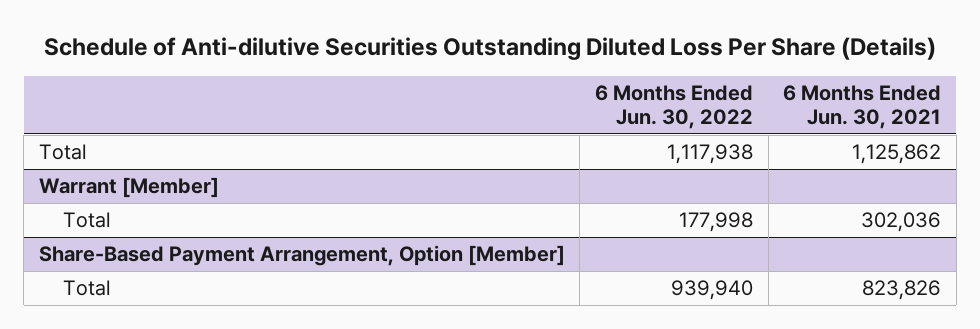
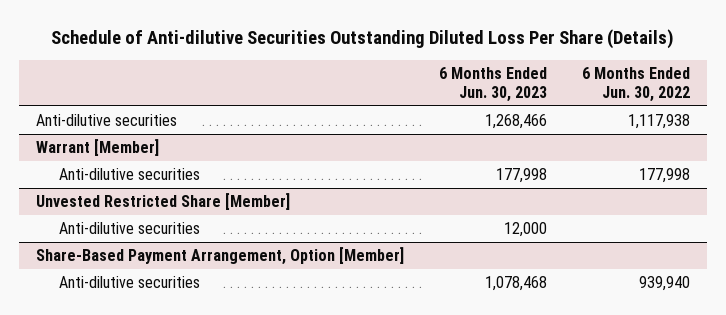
- | 6 Months Ended Jun. 30, 2022 | 6 Months Ended Jun. 30, 2021
+ | 6 Months Ended Jun. 30, 2023 | 6 Months Ended Jun. 30, 2022
- Total | 1,117,938 | 1,125,862
+ Anti-dilutive securities | 1,268,466 | 1,117,938
@ Warrant [Member]
- Total | 177,998 | 302,036
+ Anti-dilutive securities | 177,998 | 177,998
+ Unvested Restricted Share [Member]
+ Anti-dilutive securities | 12,000 |
@ Share-Based Payment Arrangement, Option [Member]
- Total | 939,940 | 823,826
+ Anti-dilutive securities | 1,078,468 | 939,940

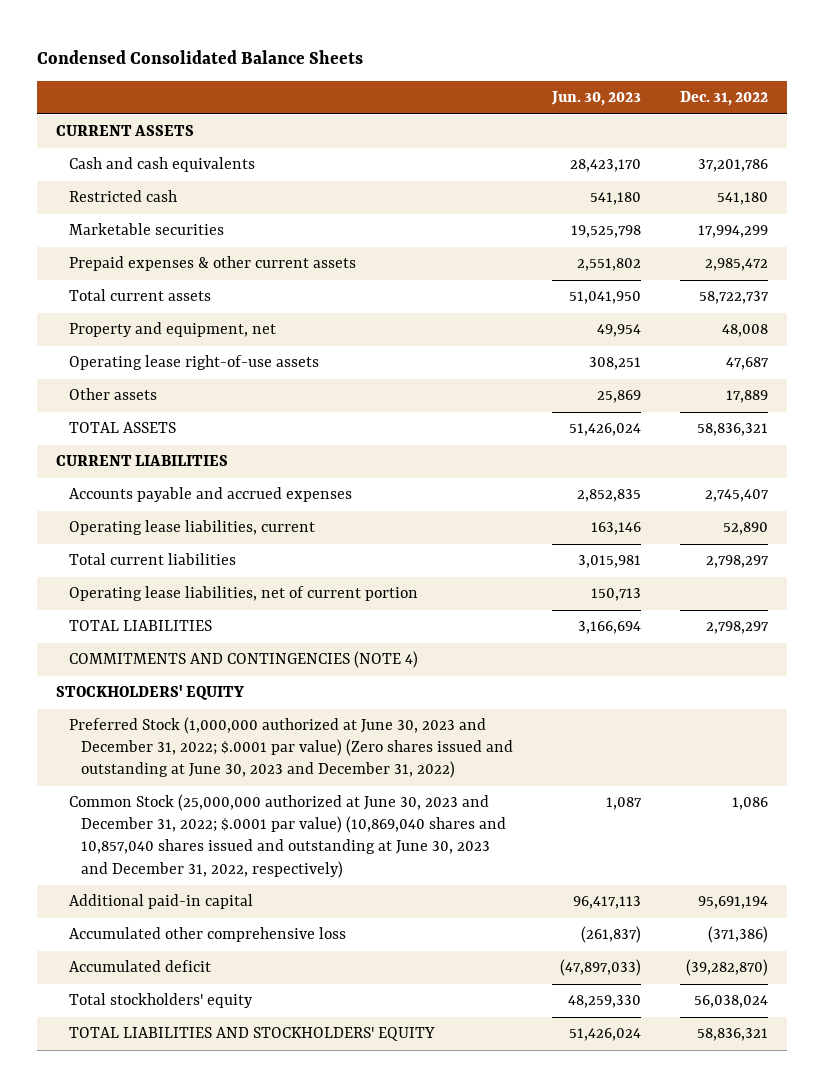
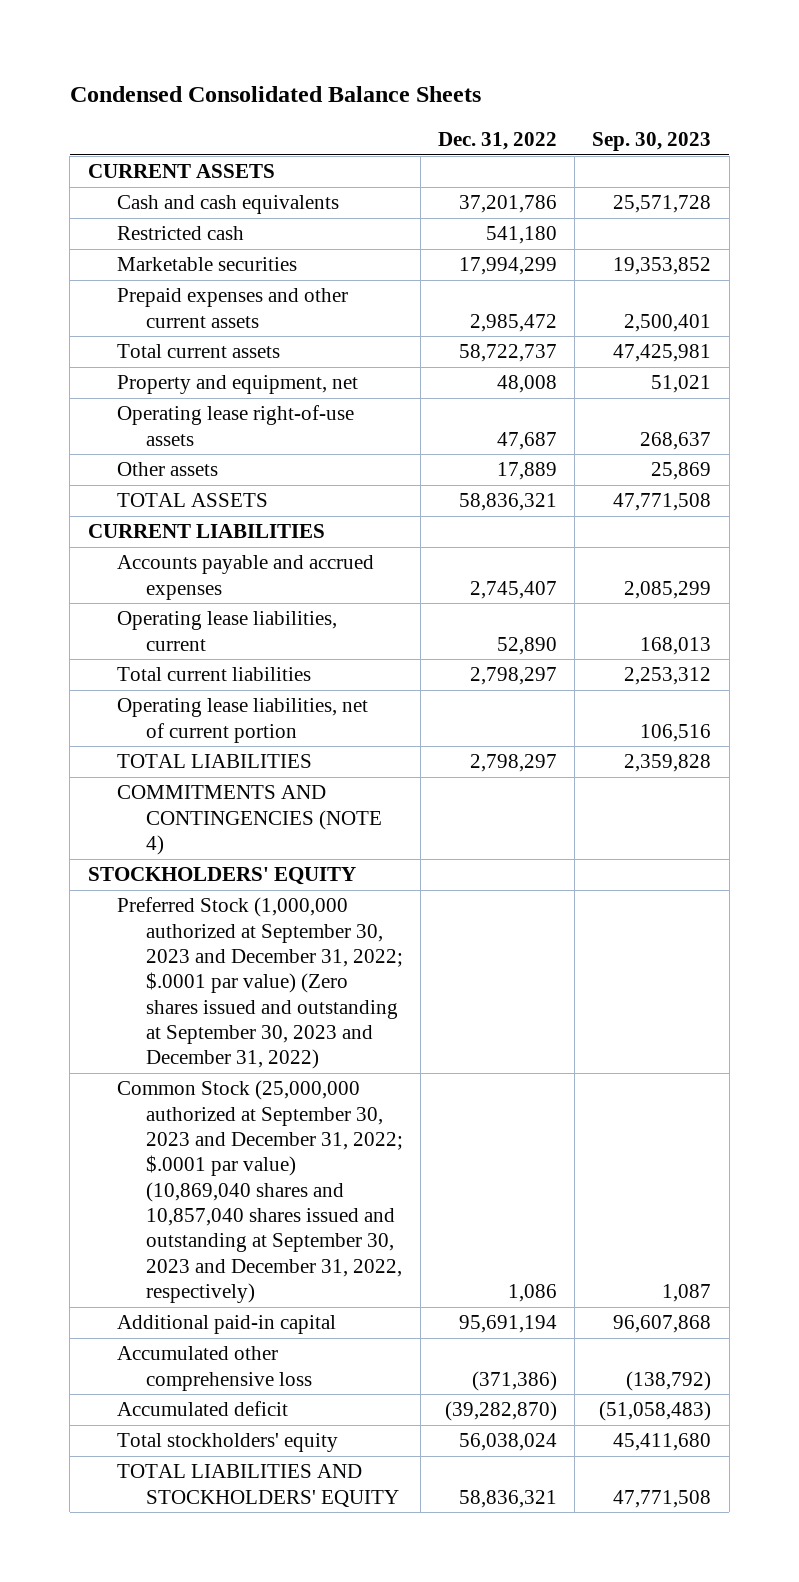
- | Jun. 30, 2023 | Dec. 31, 2022
+ | Dec. 31, 2022 | Sep. 30, 2023
- Prepaid expenses & other current assets | 2,551,802 | 2,985,472
+ Prepaid expenses and other current assets | 2,985,472 | 2,500,401
- Preferred Stock (1,000,000 authorized at June 30, 2023 and December 31, 2022; $.0001 par value) (Zero shares issued and outstanding at June 30, 2023 and December 31, 2022)
- Common Stock (25,000,000 authorized at June 30, 2023 and December 31, 2022; $.0001 par value) (10,869,040 shares and 10,857,040 shares issued and outstanding at June 30, 2023 and December 31, 2022, respectively) | 1,087 | 1,086
+ Preferred Stock (1,000,000 authorized at September 30, 2023 and December 31, 2022; $.0001 par value) (Zero shares issued and outstanding at September 30, 2023 and December 31, 2022)
+ Common Stock (25,000,000 authorized at September 30, 2023 and December 31, 2022; $.0001 par value) (10,869,040 shares and 10,857,040 shares issued and outstanding at September 30, 2023 and December 31, 2022, respectively) | 1,086 | 1,087

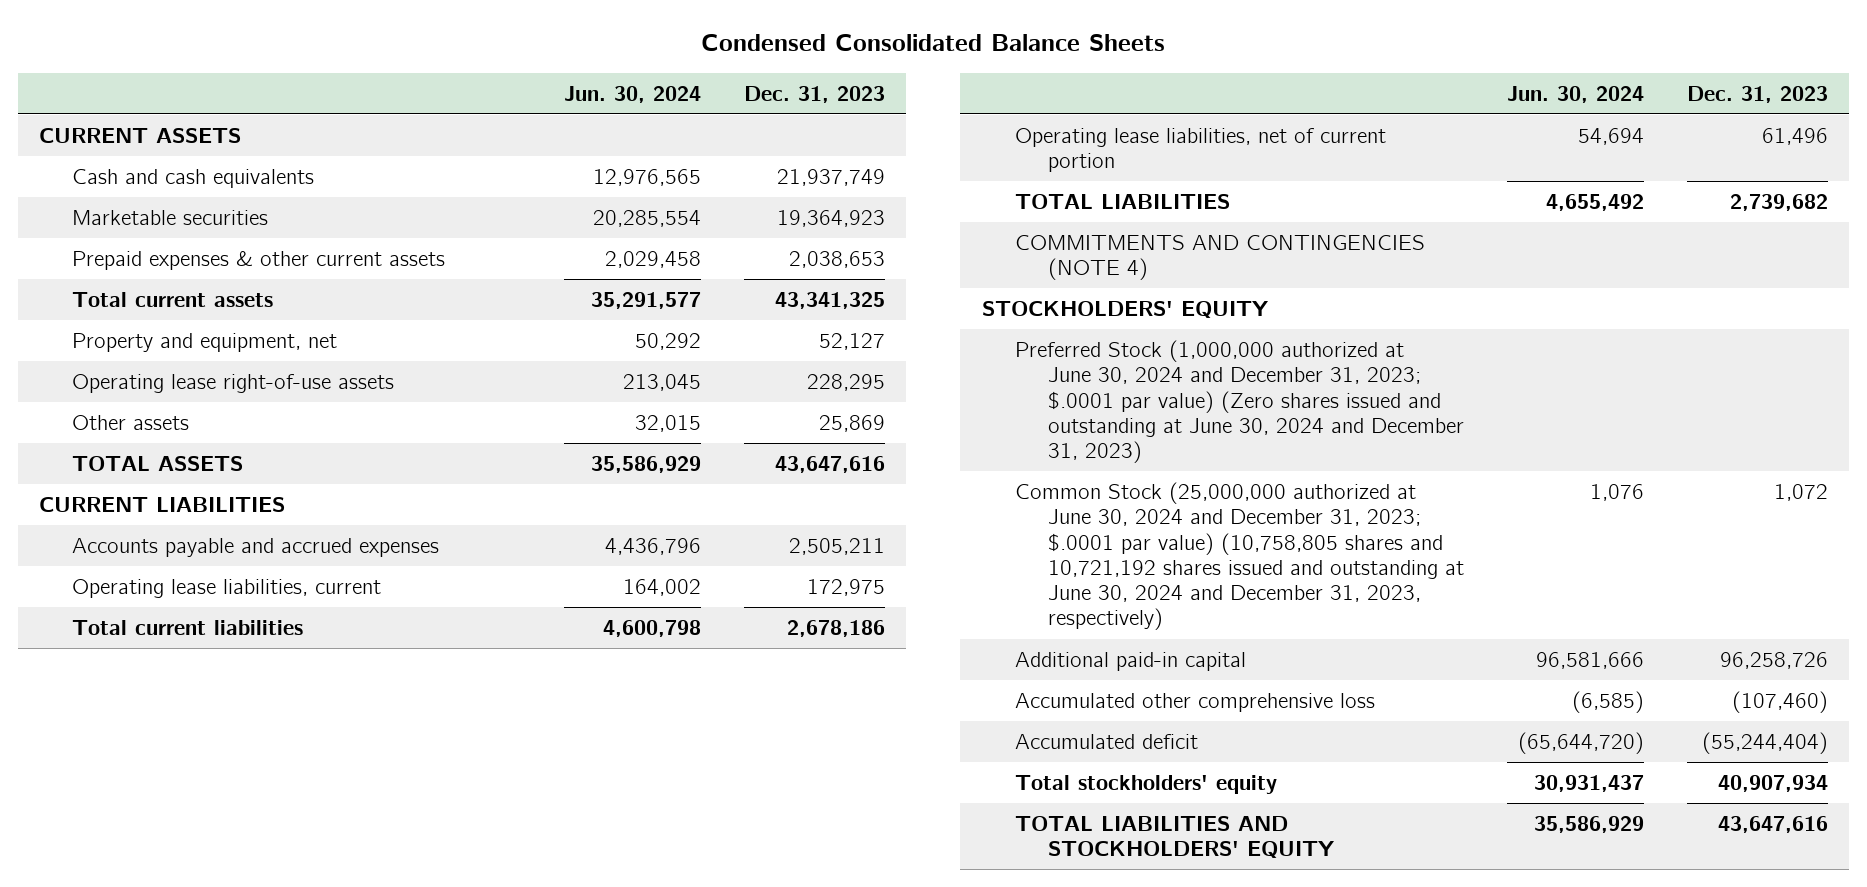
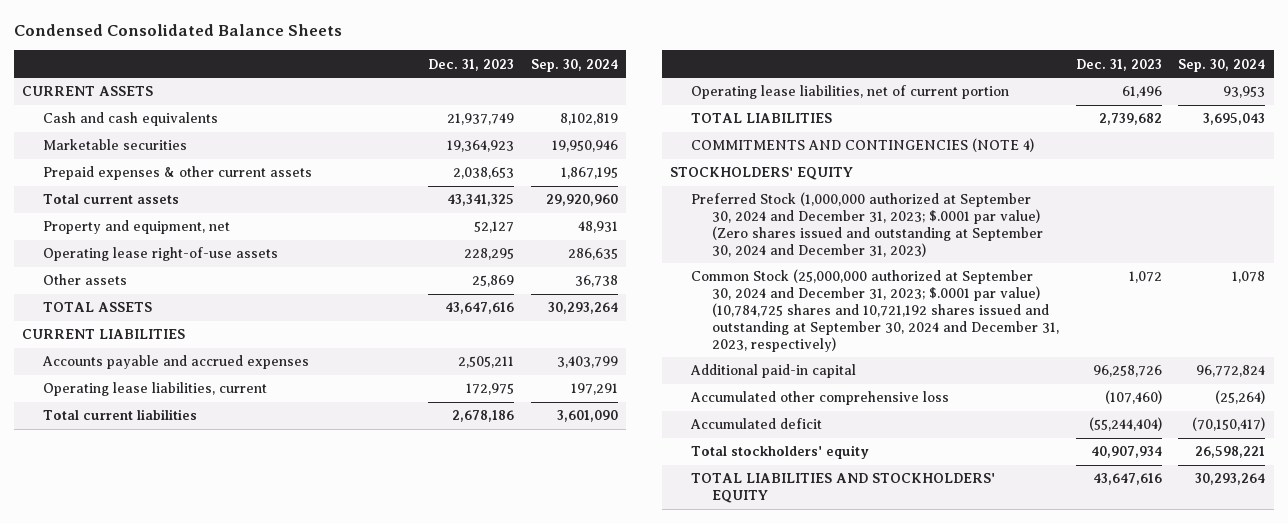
- | Jun. 30, 2024 | Dec. 31, 2023
+ | Dec. 31, 2023 | Sep. 30, 2024
- Preferred Stock (1,000,000 authorized at June 30, 2024 and December 31, 2023; $.0001 par value) (Zero shares issued and outstanding at June 30, 2024 and December 31, 2023)
- Common Stock (25,000,000 authorized at June 30, 2024 and December 31, 2023; $.0001 par value) (10,758,805 shares and 10,721,192 shares issued and outstanding at June 30, 2024 and December 31, 2023, respectively) | 1,076 | 1,072
+ Preferred Stock (1,000,000 authorized at September 30, 2024 and December 31, 2023; $.0001 par value) (Zero shares issued and outstanding at September 30, 2024 and December 31, 2023)
+ Common Stock (25,000,000 authorized at September 30, 2024 and December 31, 2023; $.0001 par value) (10,784,725 shares and 10,721,192 shares issued and outstanding at September 30, 2024 and December 31, 2023, respectively) | 1,072 | 1,078

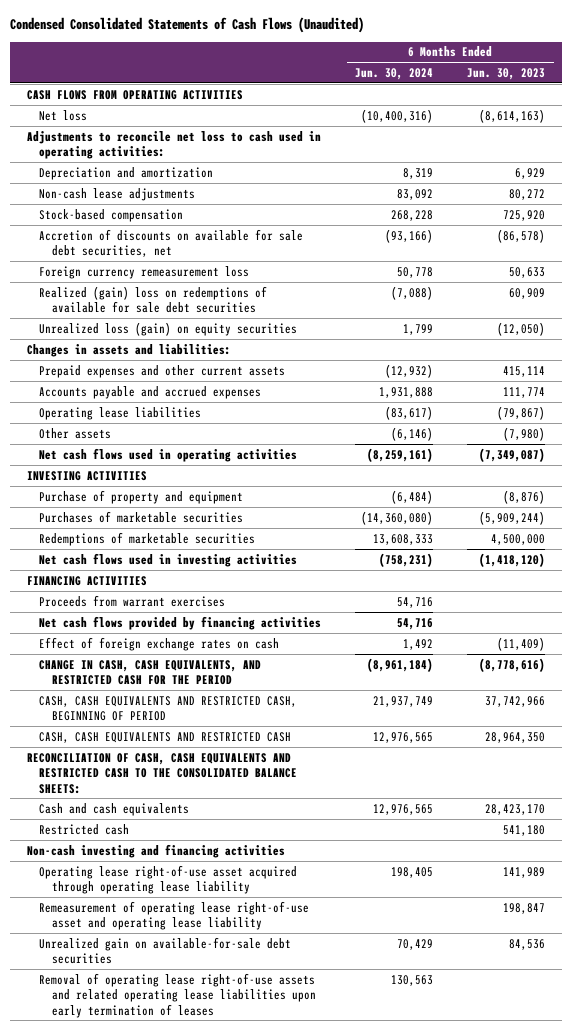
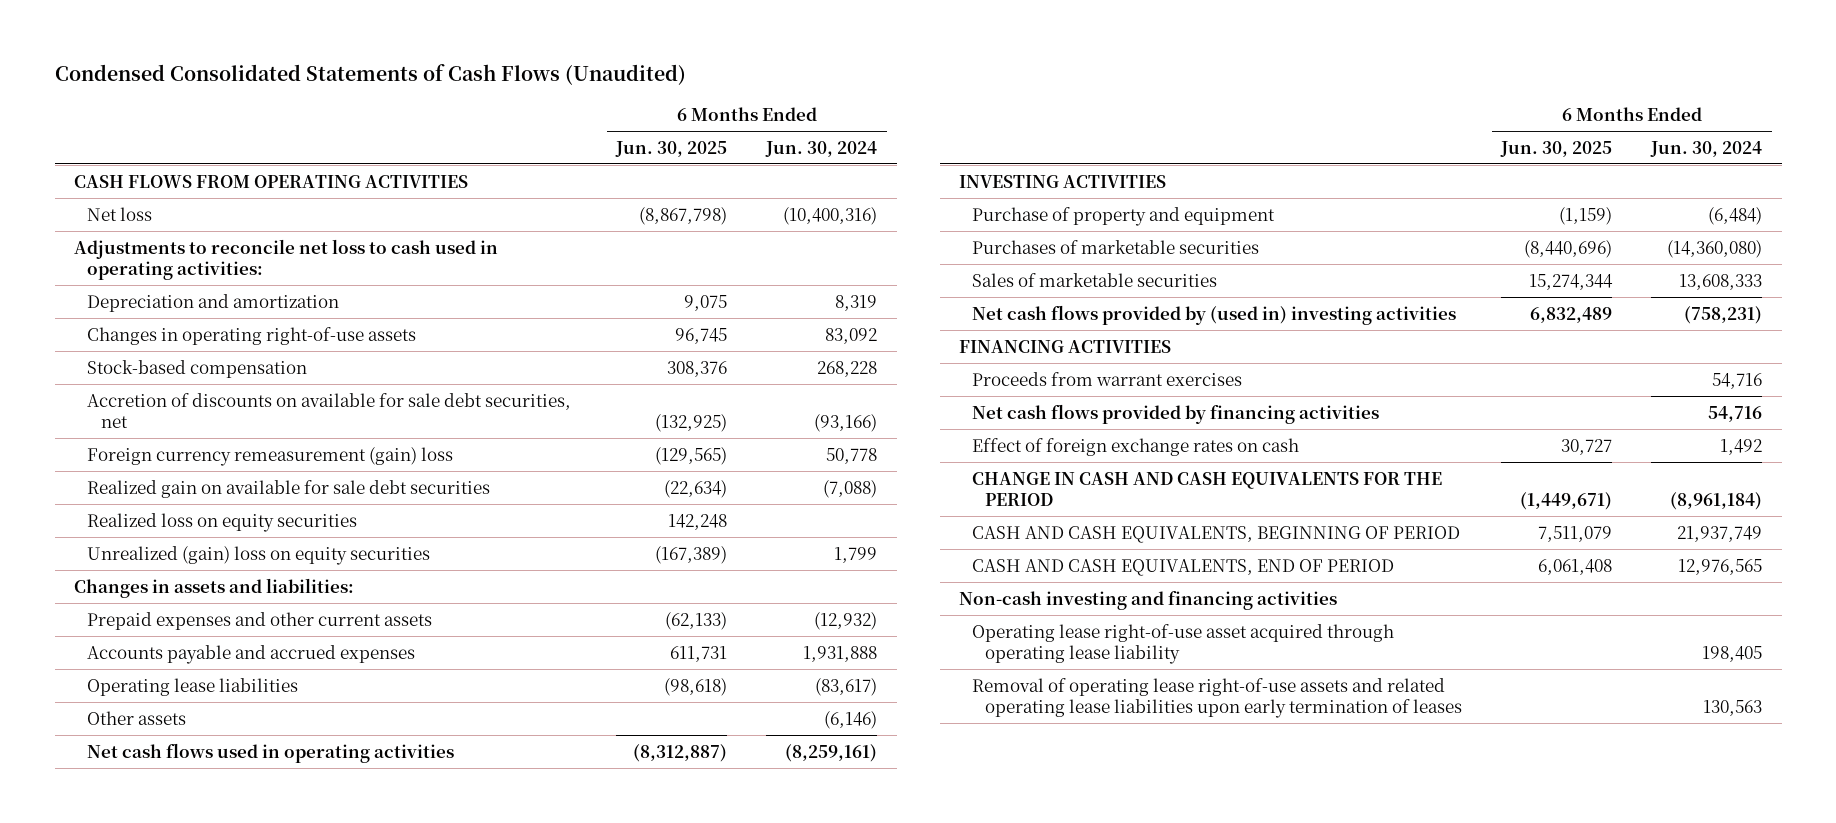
- | 6 Months Ended Jun. 30, 2024 | 6 Months Ended Jun. 30, 2023
+ | 6 Months Ended Jun. 30, 2025 | 6 Months Ended Jun. 30, 2024
- Non-cash lease adjustments | 83,092 | 80,272
+ Changes in operating right-of-use assets | 96,745 | 83,092
- Foreign currency remeasurement loss | 50,778 | 50,633
- Realized (gain) loss on redemptions of available for sale debt securities | (7,088) | 60,909
- Unrealized loss (gain) on equity securities | 1,799 | (12,050)
+ Foreign currency remeasurement (gain) loss | (129,565) | 50,778
+ Realized gain on available for sale debt securities | (22,634) | (7,088)
+ Realized loss on equity securities | 142,248 |
+ Unrealized (gain) loss on equity securities | (167,389) | 1,799
- Redemptions of marketable securities | 13,608,333 | 4,500,000
- Net cash flows used in investing activities | (758,231) | (1,418,120)
+ Sales of marketable securities | 15,274,344 | 13,608,333
+ Net cash flows provided by (used in) investing activities | 6,832,489 | (758,231)
- CHANGE IN CASH, CASH EQUIVALENTS, AND RESTRICTED CASH FOR THE PERIOD | (8,961,184) | (8,778,616)
- CASH, CASH EQUIVALENTS AND RESTRICTED CASH, BEGINNING OF PERIOD | 21,937,749 | 37,742,966
- CASH, CASH EQUIVALENTS AND RESTRICTED CASH | 12,976,565 | 28,964,350
- RECONCILIATION OF CASH, CASH EQUIVALENTS AND RESTRICTED CASH TO THE CONSOLIDATED BALANCE SHEETS:
- Cash and cash equivalents | 12,976,565 | 28,423,170
- Restricted cash | | 541,180
+ CHANGE IN CASH AND CASH EQUIVALENTS FOR THE PERIOD | (1,449,671) | (8,961,184)
+ CASH AND CASH EQUIVALENTS, BEGINNING OF PERIOD | 7,511,079 | 21,937,749
+ CASH AND CASH EQUIVALENTS, END OF PERIOD | 6,061,408 | 12,976,565
- Remeasurement of operating lease right-of-use asset and operating lease liability | | 198,847
- Unrealized gain on available-for-sale debt securities | 70,429 | 84,536

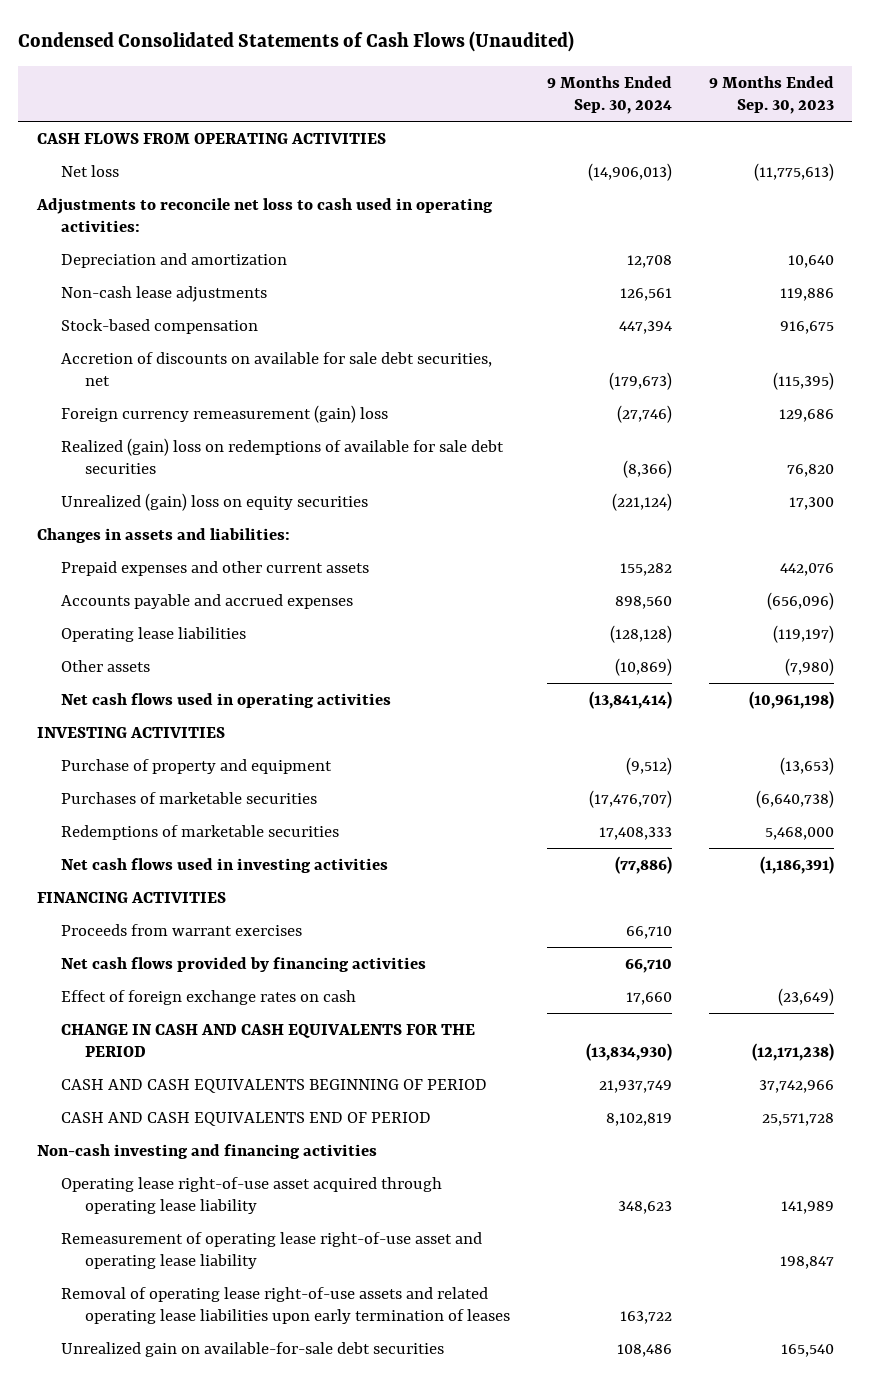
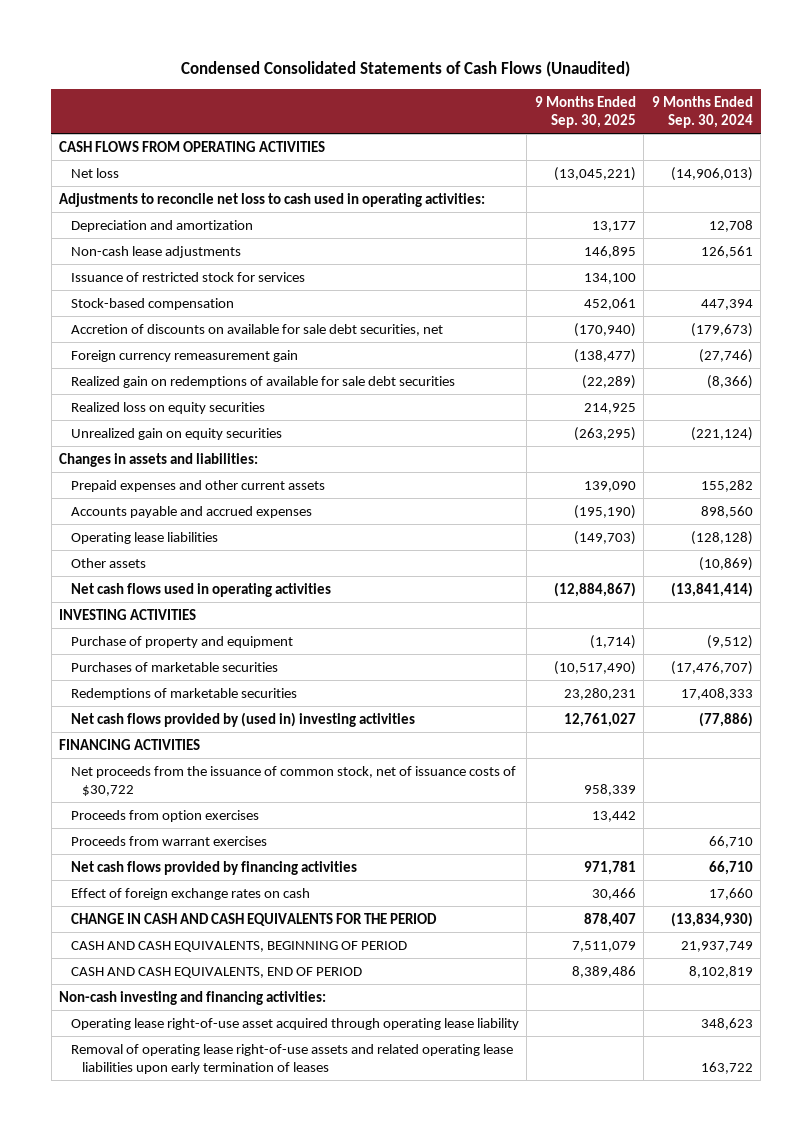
- | 9 Months Ended Sep. 30, 2024 | 9 Months Ended Sep. 30, 2023
+ | 9 Months Ended Sep. 30, 2025 | 9 Months Ended Sep. 30, 2024
+ Issuance of restricted stock for services | 134,100 |
- Foreign currency remeasurement (gain) loss | (27,746) | 129,686
- Realized (gain) loss on redemptions of available for sale debt securities | (8,366) | 76,820
- Unrealized (gain) loss on equity securities | (221,124) | 17,300
+ Foreign currency remeasurement gain | (138,477) | (27,746)
+ Realized gain on redemptions of available for sale debt securities | (22,289) | (8,366)
+ Realized loss on equity securities | 214,925 |
+ Unrealized gain on equity securities | (263,295) | (221,124)
- Net cash flows used in investing activities | (77,886) | (1,186,391)
+ Net cash flows provided by (used in) investing activities | 12,761,027 | (77,886)
+ Net proceeds from the issuance of common stock, net of issuance costs of $30,722 | 958,339 |
+ Proceeds from option exercises | 13,442 |
- CASH AND CASH EQUIVALENTS BEGINNING OF PERIOD | 21,937,749 | 37,742,966
- CASH AND CASH EQUIVALENTS END OF PERIOD | 8,102,819 | 25,571,728
- Non-cash investing and financing activities
+ CASH AND CASH EQUIVALENTS, BEGINNING OF PERIOD | 7,511,079 | 21,937,749
+ CASH AND CASH EQUIVALENTS, END OF PERIOD | 8,389,486 | 8,102,819
+ Non-cash investing and financing activities:
- Remeasurement of operating lease right-of-use asset and operating lease liability | | 198,847
- Unrealized gain on available-for-sale debt securities | 108,486 | 165,540

